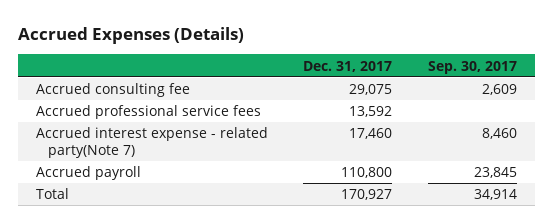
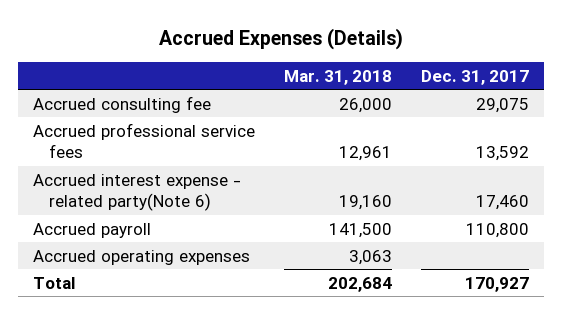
- | Dec. 31, 2017 | Sep. 30, 2017
+ | Mar. 31, 2018 | Dec. 31, 2017
- Accrued interest expense - related party(Note 7) | 17,460 | 8,460
+ Accrued interest expense - related party(Note 6) | 19,160 | 17,460
+ Accrued operating expenses | 3,063 |

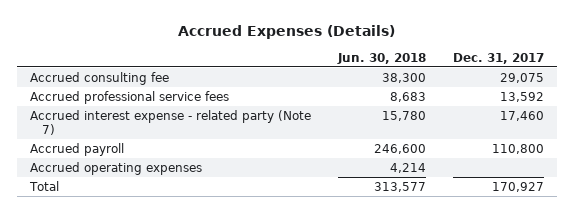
- | Mar. 31, 2018 | Dec. 31, 2017
+ | Jun. 30, 2018 | Dec. 31, 2017
- Accrued interest expense - related party(Note 6) | 19,160 | 17,460
+ Accrued interest expense - related party (Note 7) | 15,780 | 17,460

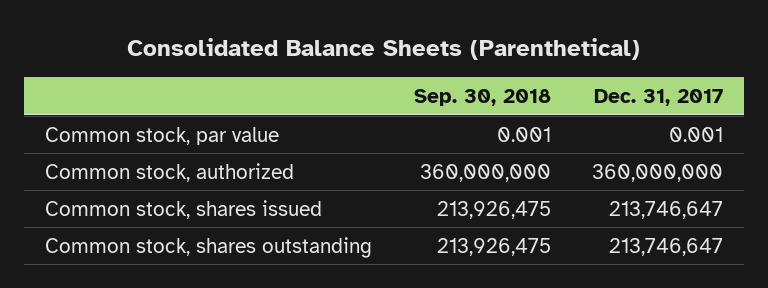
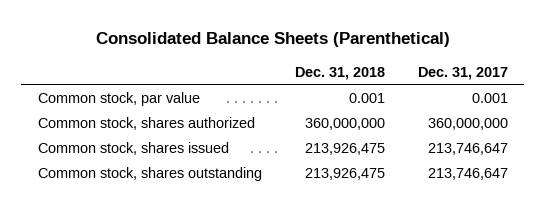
- | Sep. 30, 2018 | Dec. 31, 2017
+ | Dec. 31, 2018 | Dec. 31, 2017
- Common stock, authorized | 360,000,000 | 360,000,000
+ Common stock, shares authorized | 360,000,000 | 360,000,000

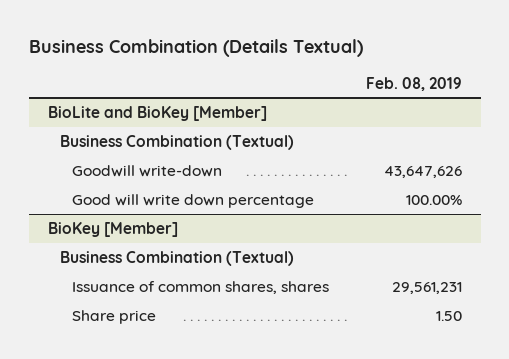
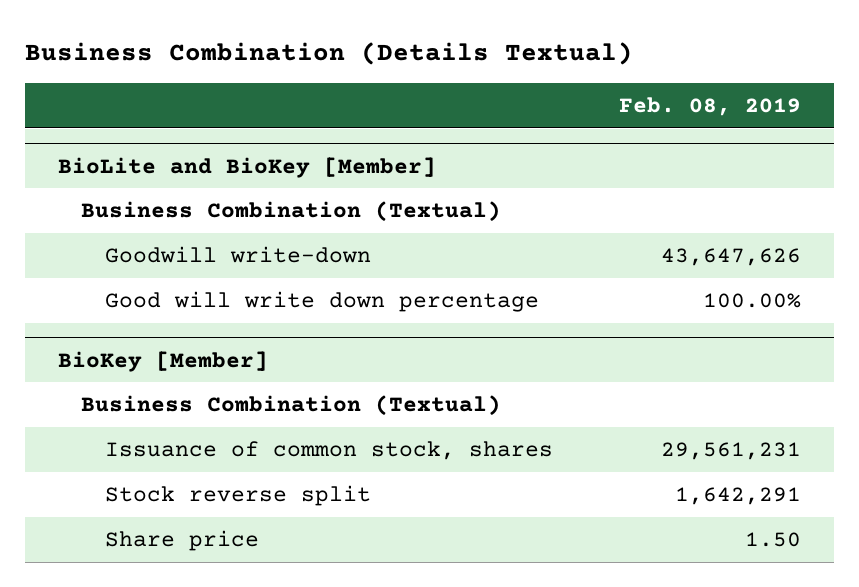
@ BioKey [Member]
- Issuance of common shares, shares | 29,561,231
+ Issuance of common stock, shares | 29,561,231
+ Stock reverse split | 1,642,291

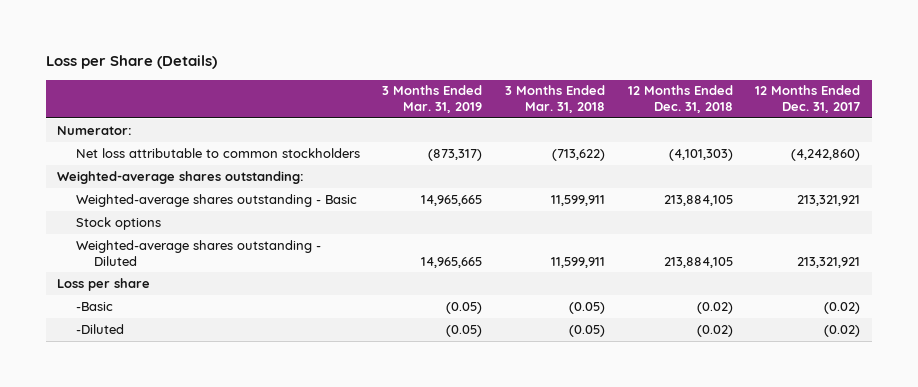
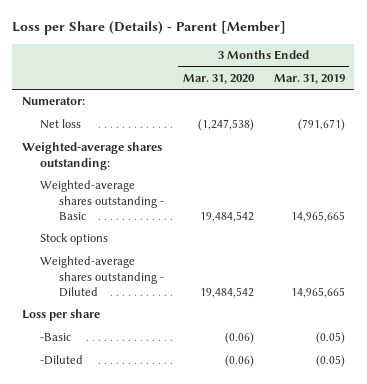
- Loss per Share (Details)
+ Loss per Share (Details) - Parent [Member]
- | 3 Months Ended Mar. 31, 2019 | 3 Months Ended Mar. 31, 2018 | 12 Months Ended Dec. 31, 2018 | 12 Months Ended Dec. 31, 2017
+ | 3 Months Ended Mar. 31, 2020 | 3 Months Ended Mar. 31, 2019
- Net loss attributable to common stockholders | (873,317) | (713,622) | (4,101,303) | (4,242,860)
+ Net loss | (1,247,538) | (791,671)

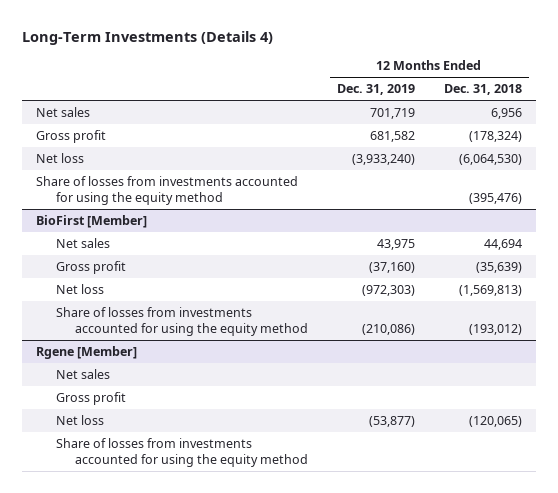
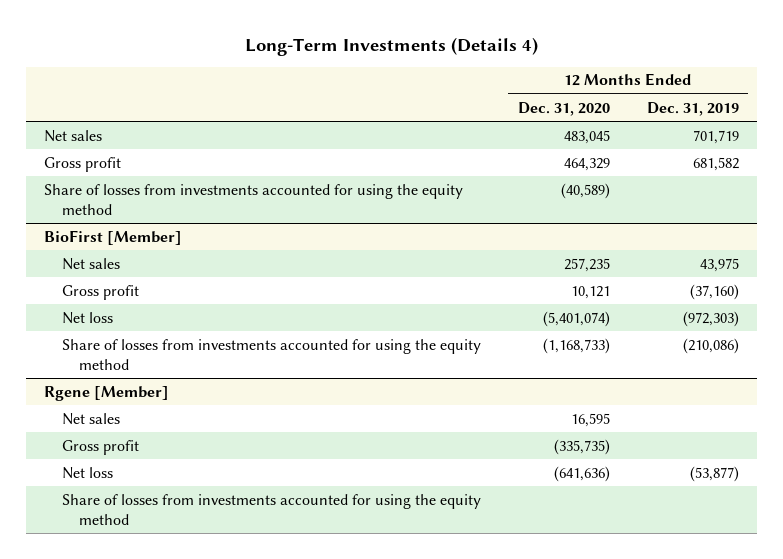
- | 12 Months Ended Dec. 31, 2019 | 12 Months Ended Dec. 31, 2018
+ | 12 Months Ended Dec. 31, 2020 | 12 Months Ended Dec. 31, 2019
- Net loss | (3,933,240) | (6,064,530)

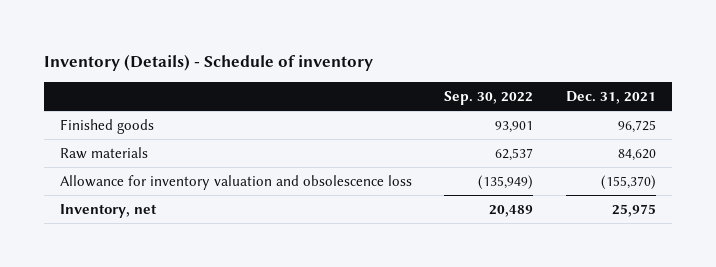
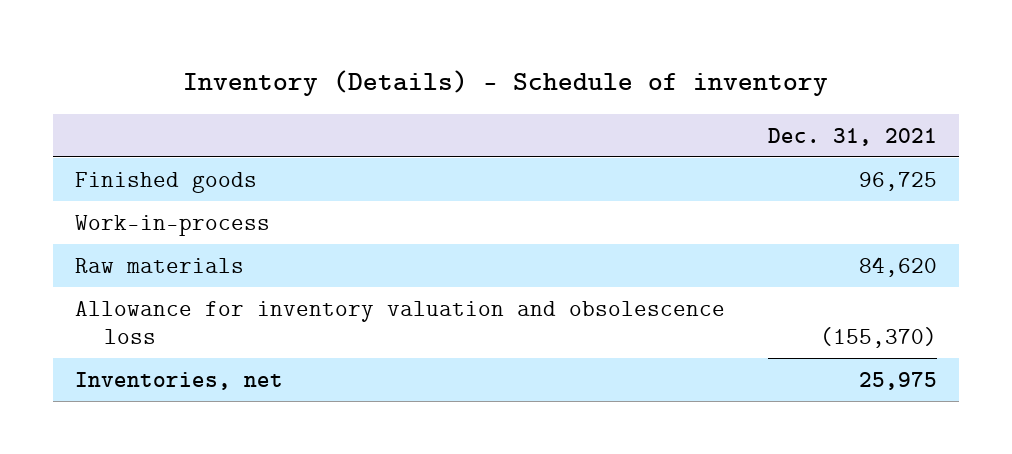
- | Sep. 30, 2022 | Dec. 31, 2021
+ | Dec. 31, 2021
+ Work-in-process
- Inventory, net | 20,489 | 25,975
+ Inventories, net | 25,975

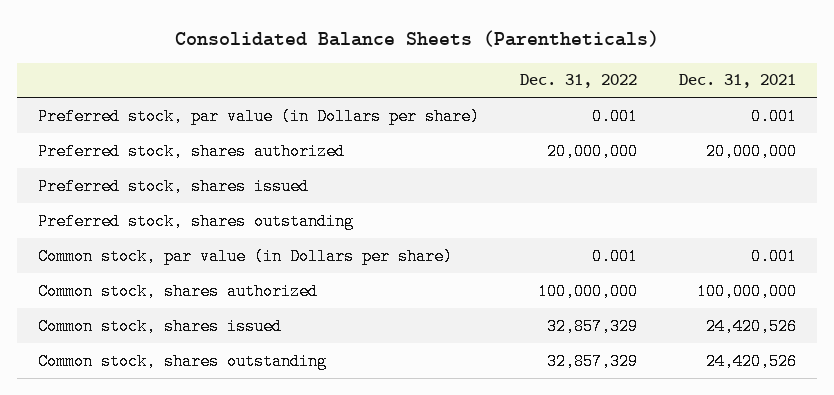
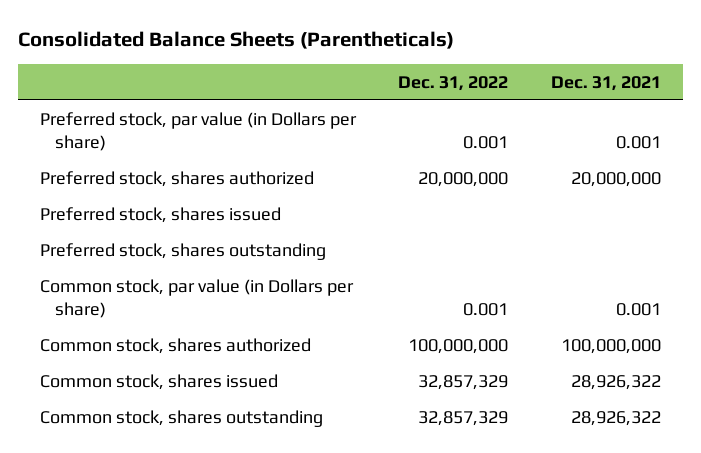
- Common stock, shares issued | 32,857,329 | 24,420,526
- Common stock, shares outstanding | 32,857,329 | 24,420,526
+ Common stock, shares issued | 32,857,329 | 28,926,322
+ Common stock, shares outstanding | 32,857,329 | 28,926,322

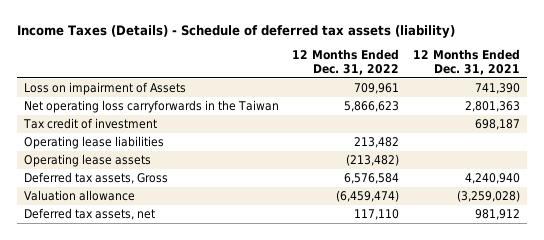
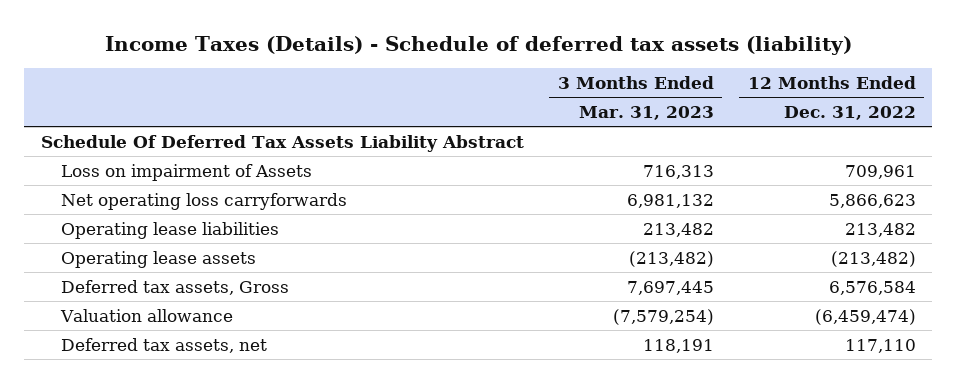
- | 12 Months Ended Dec. 31, 2022 | 12 Months Ended Dec. 31, 2021
+ | 3 Months Ended Mar. 31, 2023 | 12 Months Ended Dec. 31, 2022
+ Schedule Of Deferred Tax Assets Liability Abstract
- Net operating loss carryforwards in the Taiwan | 5,866,623 | 2,801,363
- Tax credit of investment | | 698,187
+ Net operating loss carryforwards | 6,981,132 | 5,866,623

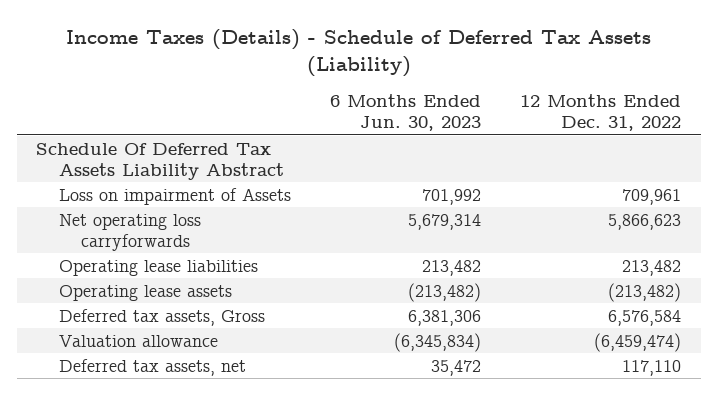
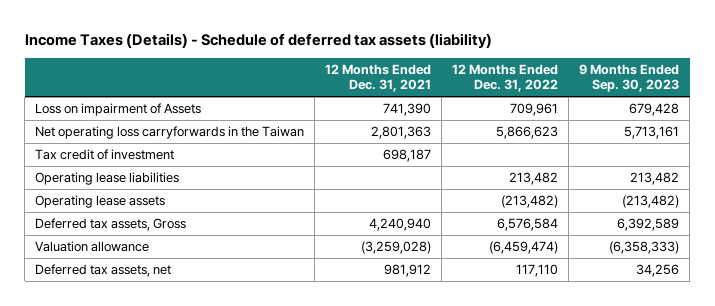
- Income Taxes (Details) - Schedule of Deferred Tax Assets (Liability)
+ Income Taxes (Details) - Schedule of deferred tax assets (liability)
- | 6 Months Ended Jun. 30, 2023 | 12 Months Ended Dec. 31, 2022
+ | 12 Months Ended Dec. 31, 2021 | 12 Months Ended Dec. 31, 2022 | 9 Months Ended Sep. 30, 2023
- Schedule Of Deferred Tax Assets Liability Abstract
- Net operating loss carryforwards | 5,679,314 | 5,866,623
+ Net operating loss carryforwards in the Taiwan | 2,801,363 | 5,866,623 | 5,713,161
+ Tax credit of investment | 698,187 | |

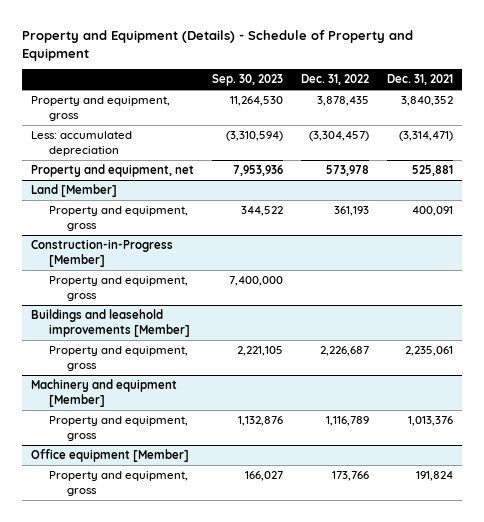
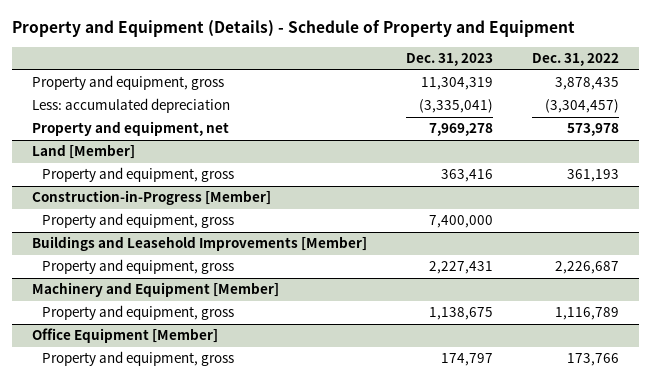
- | Sep. 30, 2023 | Dec. 31, 2022 | Dec. 31, 2021
+ | Dec. 31, 2023 | Dec. 31, 2022
- Buildings and leasehold improvements [Member]
+ Buildings and Leasehold Improvements [Member]
- Machinery and equipment [Member]
+ Machinery and Equipment [Member]
- Office equipment [Member]
+ Office Equipment [Member]

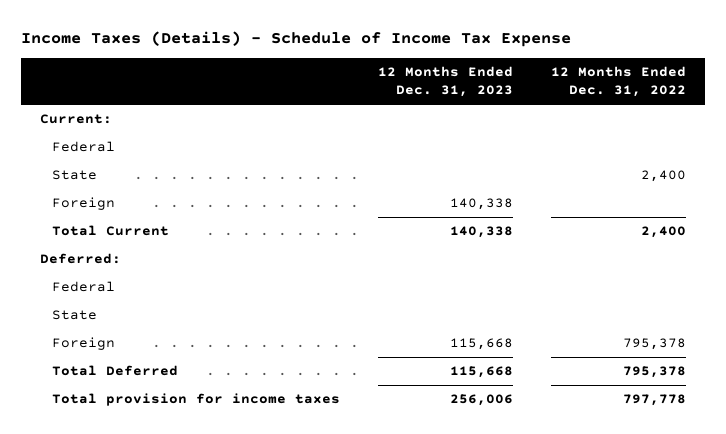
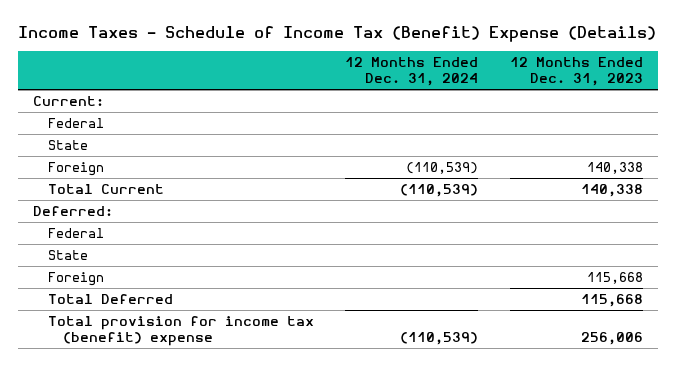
- Income Taxes (Details) - Schedule of Income Tax Expense
+ Income Taxes - Schedule of Income Tax (Benefit) Expense (Details)
- | 12 Months Ended Dec. 31, 2023 | 12 Months Ended Dec. 31, 2022
+ | 12 Months Ended Dec. 31, 2024 | 12 Months Ended Dec. 31, 2023
- Total provision for income taxes | 256,006 | 797,778
+ Total provision for income tax (benefit) expense | (110,539) | 256,006

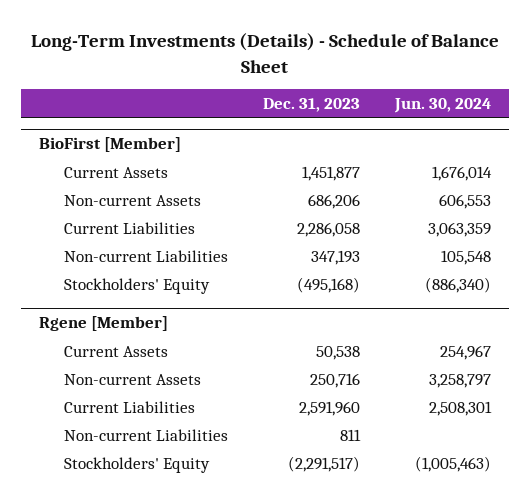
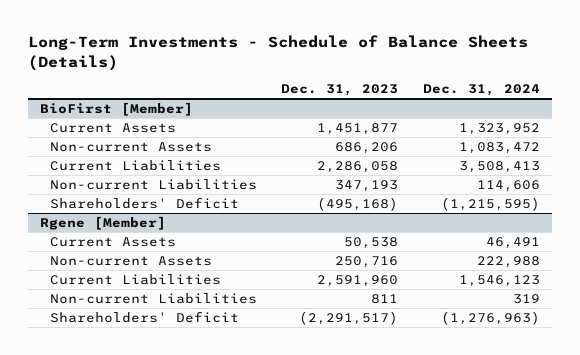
- Long-Term Investments (Details) - Schedule of Balance Sheet
+ Long-Term Investments - Schedule of Balance Sheets (Details)
- | Dec. 31, 2023 | Jun. 30, 2024
+ | Dec. 31, 2023 | Dec. 31, 2024
@ BioFirst [Member]
- Stockholders' Equity | (495,168) | (886,340)
+ Shareholders' Deficit | (495,168) | (1,215,595)
@ Rgene [Member]
- Stockholders' Equity | (2,291,517) | (1,005,463)
+ Shareholders' Deficit | (2,291,517) | (1,276,963)

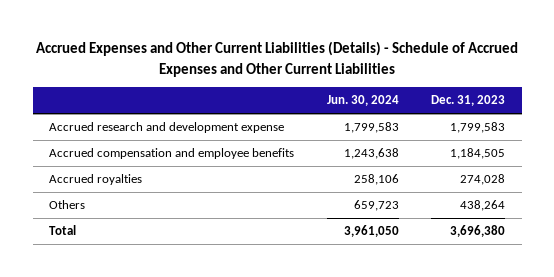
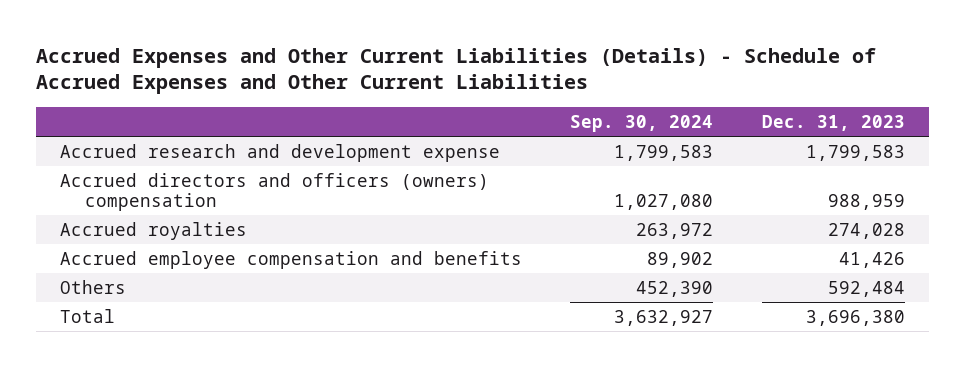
- | Jun. 30, 2024 | Dec. 31, 2023
+ | Sep. 30, 2024 | Dec. 31, 2023
- Accrued compensation and employee benefits | 1,243,638 | 1,184,505
+ Accrued directors and officers (owners) compensation | 1,027,080 | 988,959
- Others | 659,723 | 438,264
+ Accrued employee compensation and benefits | 89,902 | 41,426
+ Others | 452,390 | 592,484

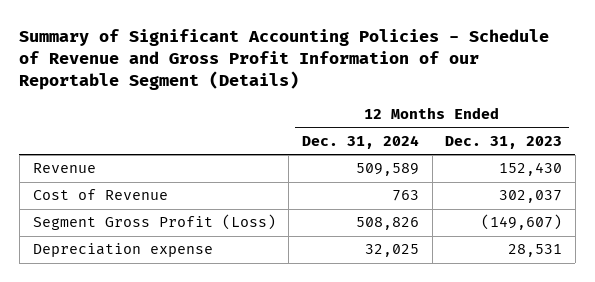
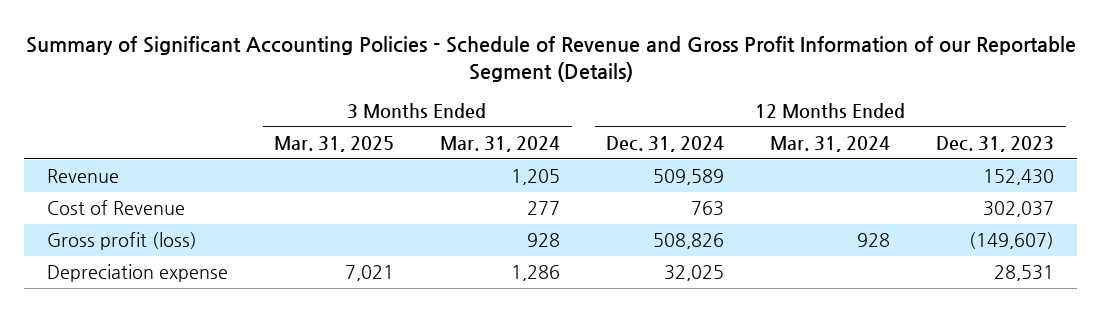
- | 12 Months Ended Dec. 31, 2024 | 12 Months Ended Dec. 31, 2023
+ | 3 Months Ended Mar. 31, 2025 | 3 Months Ended Mar. 31, 2024 | 12 Months Ended Dec. 31, 2024 | 12 Months Ended Mar. 31, 2024 | 12 Months Ended Dec. 31, 2023
- Segment Gross Profit (Loss) | 508,826 | (149,607)
+ Gross profit (loss) | | 928 | 508,826 | 928 | (149,607)

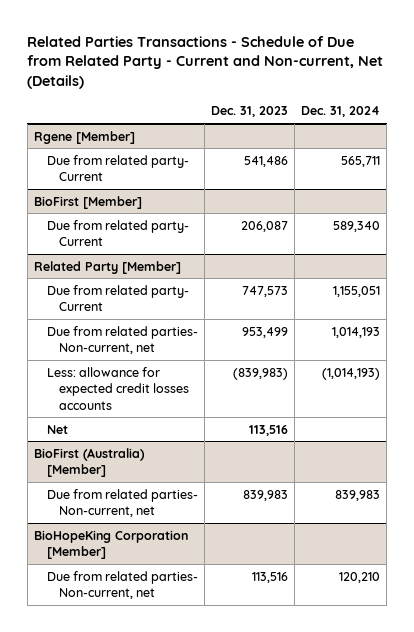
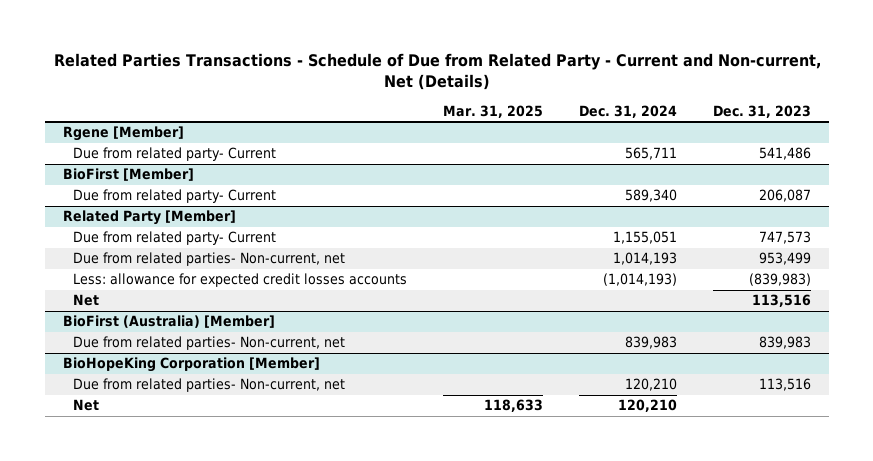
- | Dec. 31, 2023 | Dec. 31, 2024
+ | Mar. 31, 2025 | Dec. 31, 2024 | Dec. 31, 2023
@ BioHopeKing Corporation [Member]
+ Net | 118,633 | 120,210 |

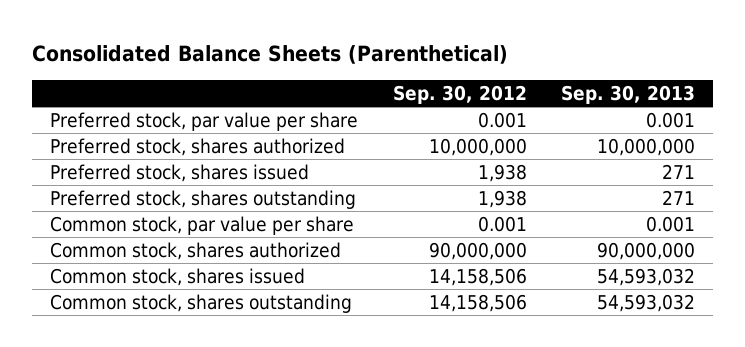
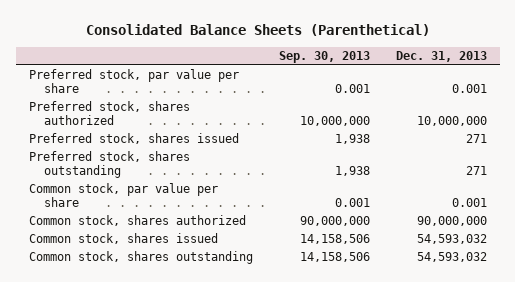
- | Sep. 30, 2012 | Sep. 30, 2013
+ | Sep. 30, 2013 | Dec. 31, 2013
- Preferred stock, shares issued | 1,938 | 271
- Preferred stock, shares outstanding | 1,938 | 271
+ Preferred stock, shares issued | 1,938 | 271
+ Preferred stock, shares outstanding | 1,938 | 271
- Common stock, shares issued | 14,158,506 | 54,593,032
- Common stock, shares outstanding | 14,158,506 | 54,593,032
+ Common stock, shares issued | 14,158,506 | 54,593,032
+ Common stock, shares outstanding | 14,158,506 | 54,593,032

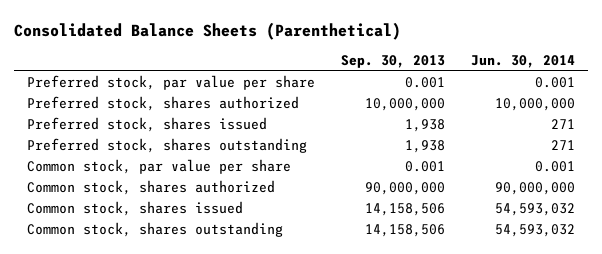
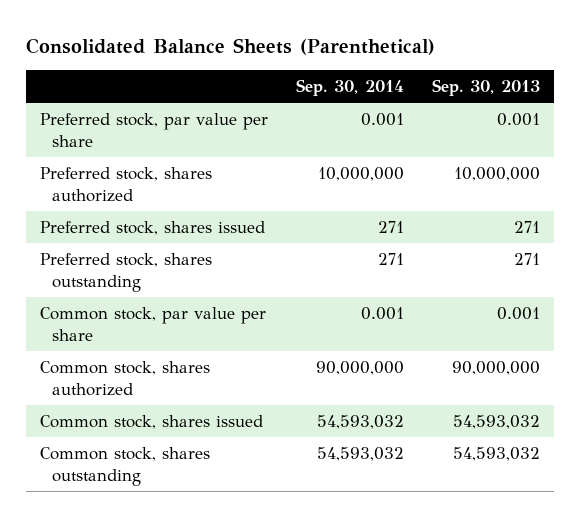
- | Sep. 30, 2013 | Jun. 30, 2014
+ | Sep. 30, 2014 | Sep. 30, 2013
- Preferred stock, shares issued | 1,938 | 271
- Preferred stock, shares outstanding | 1,938 | 271
+ Preferred stock, shares issued | 271 | 271
+ Preferred stock, shares outstanding | 271 | 271
- Common stock, shares issued | 14,158,506 | 54,593,032
- Common stock, shares outstanding | 14,158,506 | 54,593,032
+ Common stock, shares issued | 54,593,032 | 54,593,032
+ Common stock, shares outstanding | 54,593,032 | 54,593,032

